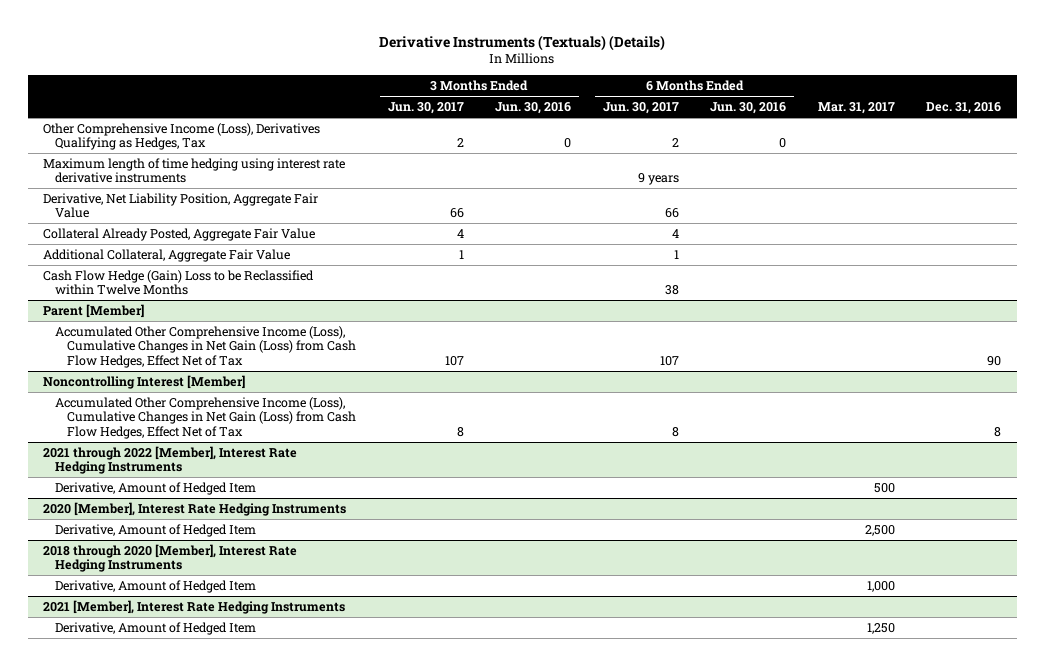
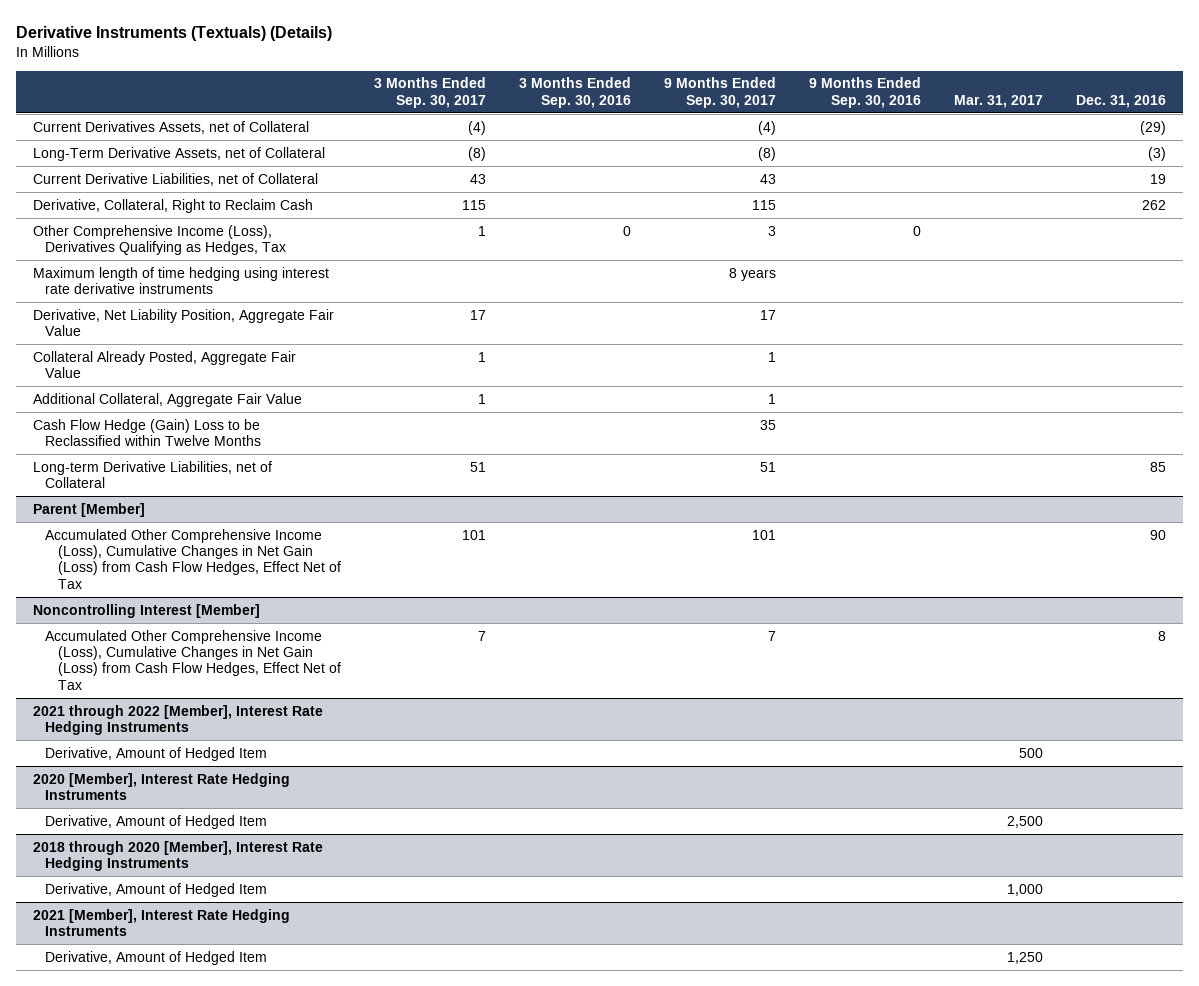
- | 3 Months Ended Jun. 30, 2017 | 3 Months Ended Jun. 30, 2016 | 6 Months Ended Jun. 30, 2017 | 6 Months Ended Jun. 30, 2016 | Mar. 31, 2017 | Dec. 31, 2016
+ | 3 Months Ended Sep. 30, 2017 | 3 Months Ended Sep. 30, 2016 | 9 Months Ended Sep. 30, 2017 | 9 Months Ended Sep. 30, 2016 | Mar. 31, 2017 | Dec. 31, 2016
+ Current Derivatives Assets, net of Collateral | (4) | | (4) | | | (29)
+ Long-Term Derivative Assets, net of Collateral | (8) | | (8) | | | (3)
+ Current Derivative Liabilities, net of Collateral | 43 | | 43 | | | 19
+ Derivative, Collateral, Right to Reclaim Cash | 115 | | 115 | | | 262
+ Long-term Derivative Liabilities, net of Collateral | 51 | | 51 | | | 85

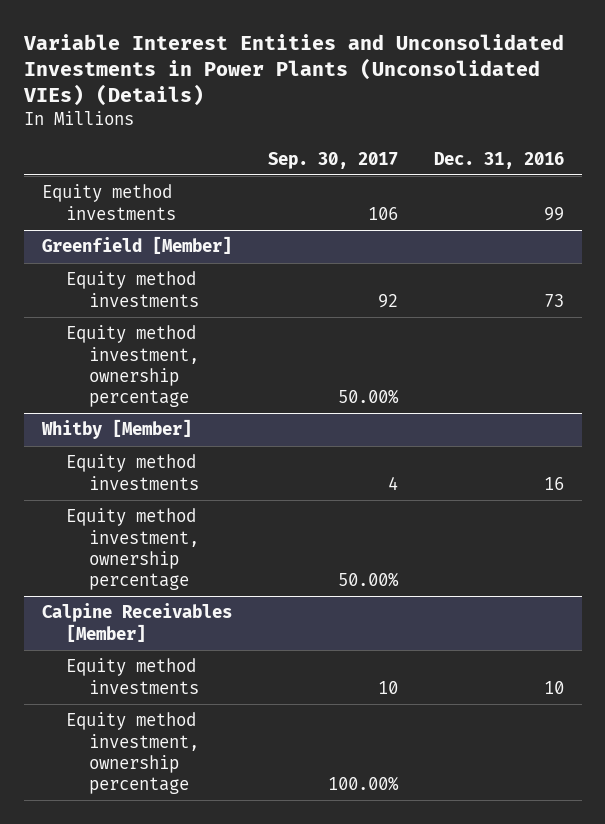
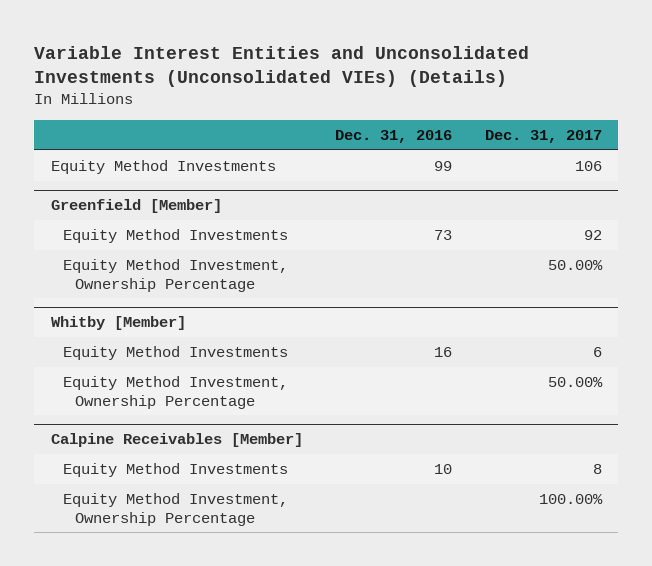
- Variable Interest Entities and Unconsolidated Investments in Power Plants (Unconsolidated VIEs) (Details)
+ Variable Interest Entities and Unconsolidated Investments (Unconsolidated VIEs) (Details)
- | Sep. 30, 2017 | Dec. 31, 2016
+ | Dec. 31, 2016 | Dec. 31, 2017
- Equity method investments | 106 | 99
+ Equity Method Investments | 99 | 106
@ Greenfield [Member]
- Equity method investments | 92 | 73
- Equity method investment, ownership percentage | 50.00% |
+ Equity Method Investments | 73 | 92
+ Equity Method Investment, Ownership Percentage | | 50.00%
@ Whitby [Member]
- Equity method investments | 4 | 16
- Equity method investment, ownership percentage | 50.00% |
+ Equity Method Investments | 16 | 6
+ Equity Method Investment, Ownership Percentage | | 50.00%
@ Calpine Receivables [Member]
- Equity method investments | 10 | 10
- Equity method investment, ownership percentage | 100.00% |
+ Equity Method Investments | 10 | 8
+ Equity Method Investment, Ownership Percentage | | 100.00%

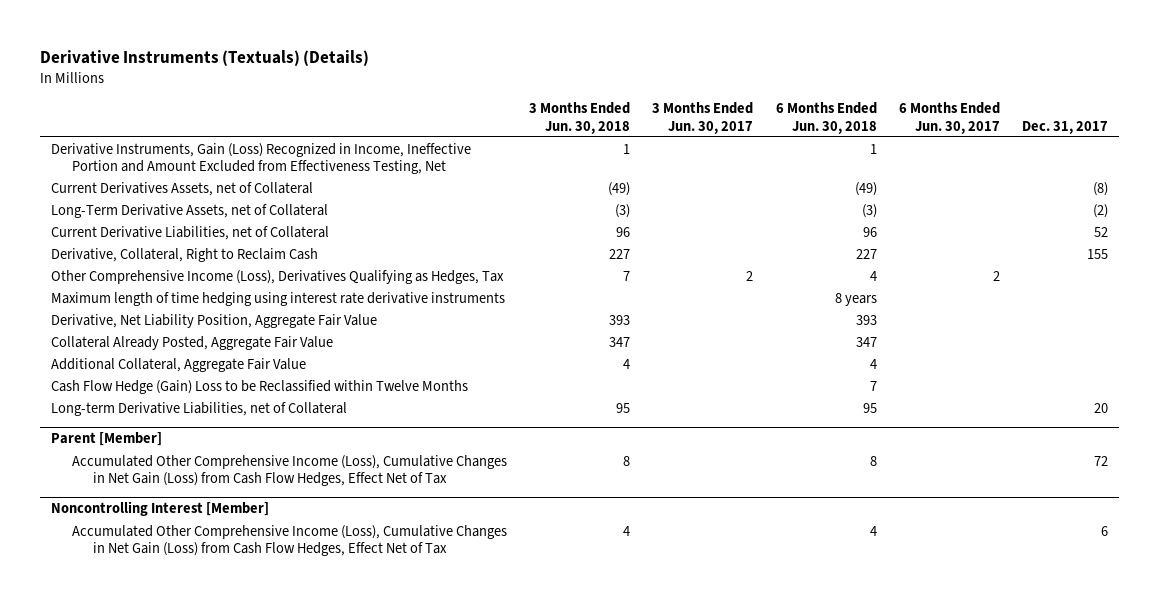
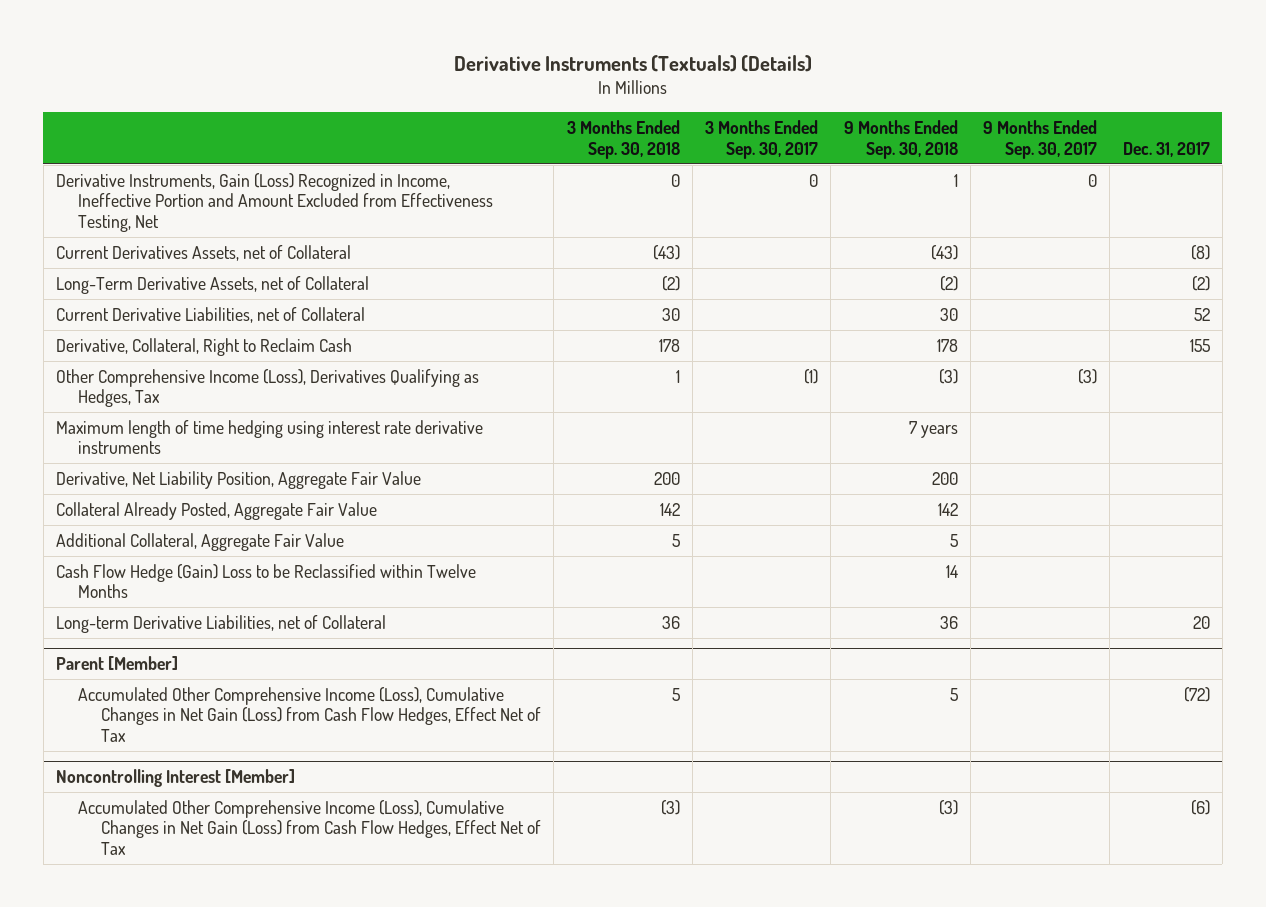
- | 3 Months Ended Jun. 30, 2018 | 3 Months Ended Jun. 30, 2017 | 6 Months Ended Jun. 30, 2018 | 6 Months Ended Jun. 30, 2017 | Dec. 31, 2017
+ | 3 Months Ended Sep. 30, 2018 | 3 Months Ended Sep. 30, 2017 | 9 Months Ended Sep. 30, 2018 | 9 Months Ended Sep. 30, 2017 | Dec. 31, 2017
@ Parent [Member]
- Accumulated Other Comprehensive Income (Loss), Cumulative Changes in Net Gain (Loss) from Cash Flow Hedges, Effect Net of Tax | 8 | | 8 | | 72
+ Accumulated Other Comprehensive Income (Loss), Cumulative Changes in Net Gain (Loss) from Cash Flow Hedges, Effect Net of Tax | 5 | | 5 | | (72)
@ Noncontrolling Interest [Member]
- Accumulated Other Comprehensive Income (Loss), Cumulative Changes in Net Gain (Loss) from Cash Flow Hedges, Effect Net of Tax | 4 | | 4 | | 6
+ Accumulated Other Comprehensive Income (Loss), Cumulative Changes in Net Gain (Loss) from Cash Flow Hedges, Effect Net of Tax | (3) | | (3) | | (6)

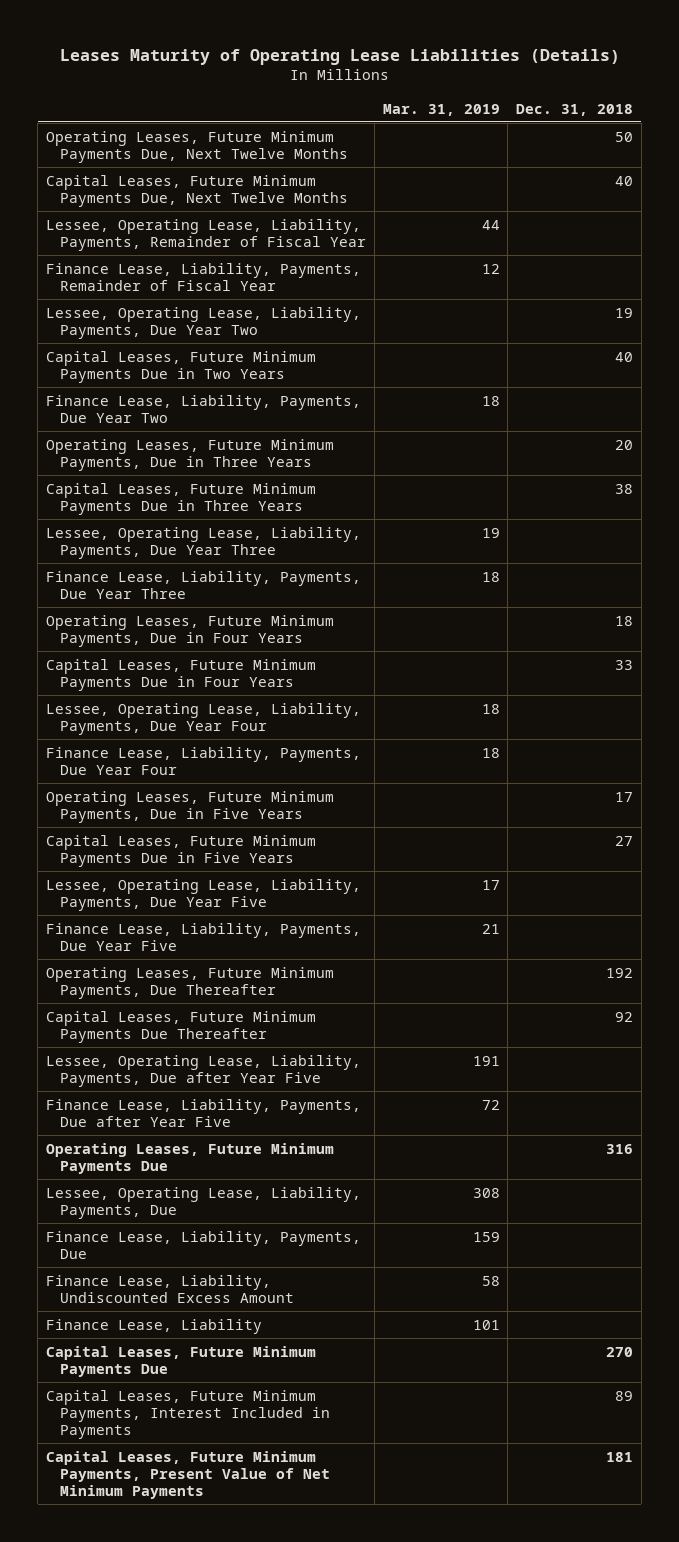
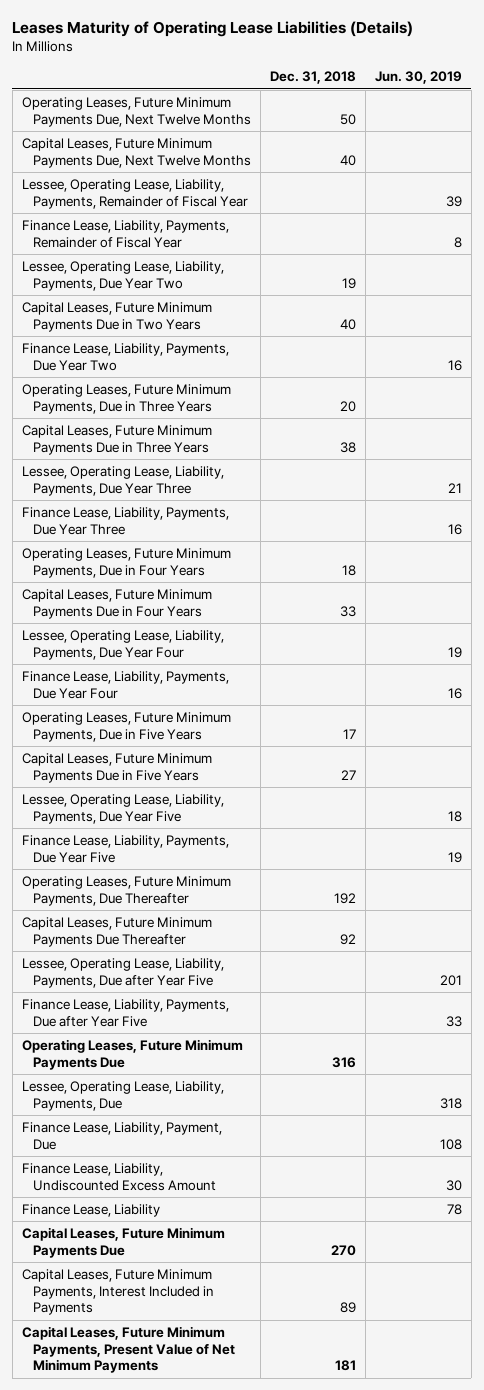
- | Mar. 31, 2019 | Dec. 31, 2018
+ | Dec. 31, 2018 | Jun. 30, 2019
- Finance Lease, Liability, Payments, Due | 159 |
+ Finance Lease, Liability, Payment, Due | | 108

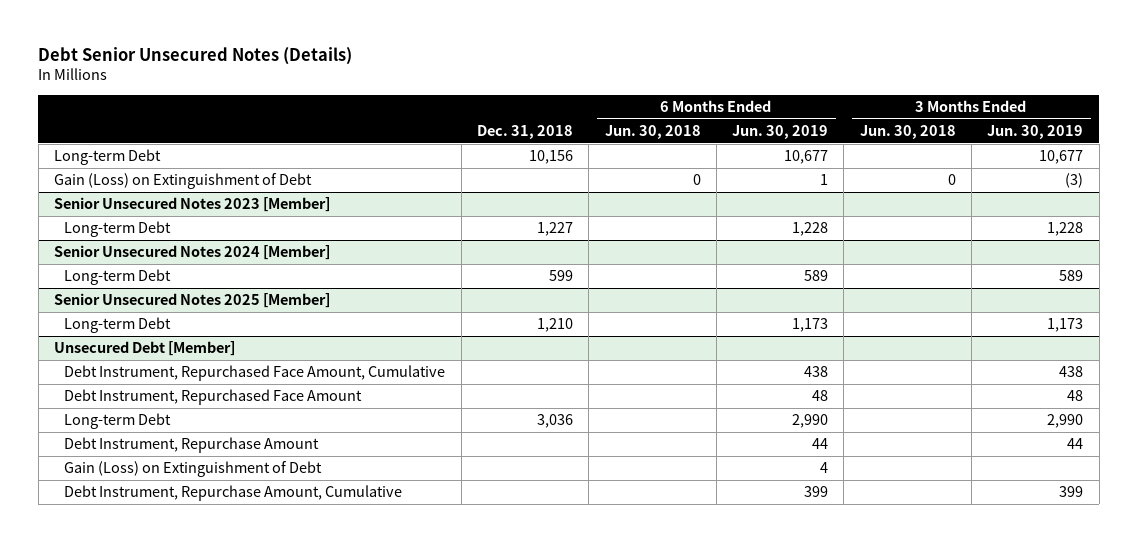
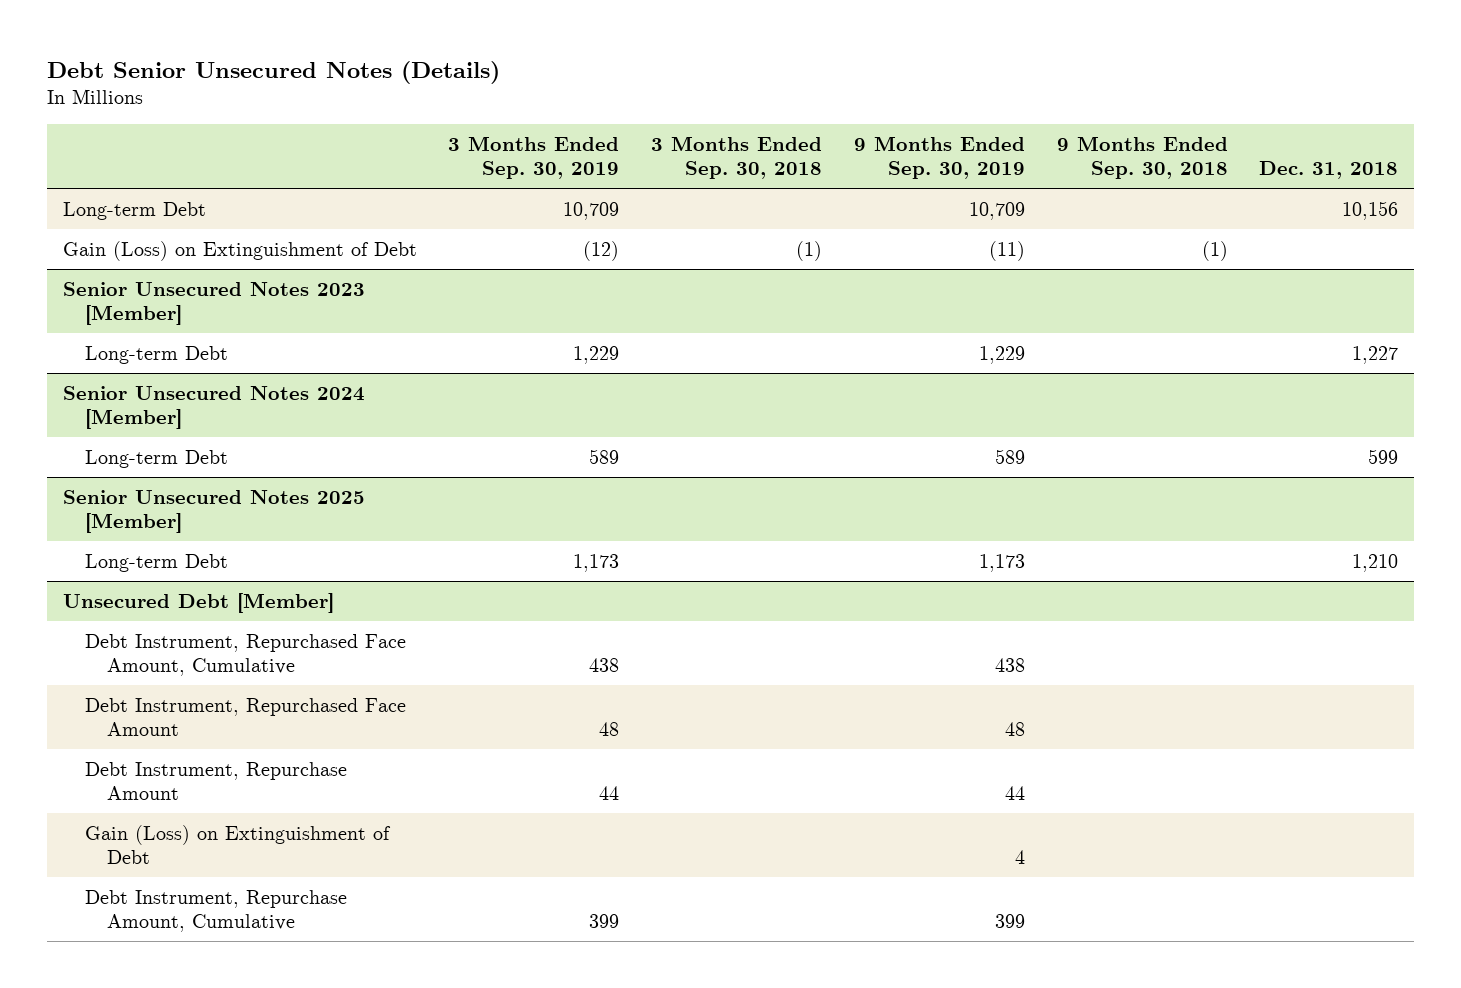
- | Dec. 31, 2018 | 6 Months Ended Jun. 30, 2018 | 6 Months Ended Jun. 30, 2019 | 3 Months Ended Jun. 30, 2018 | 3 Months Ended Jun. 30, 2019
+ | 3 Months Ended Sep. 30, 2019 | 3 Months Ended Sep. 30, 2018 | 9 Months Ended Sep. 30, 2019 | 9 Months Ended Sep. 30, 2018 | Dec. 31, 2018
@ Unsecured Debt [Member]
- Long-term Debt | 3,036 | | 2,990 | | 2,990

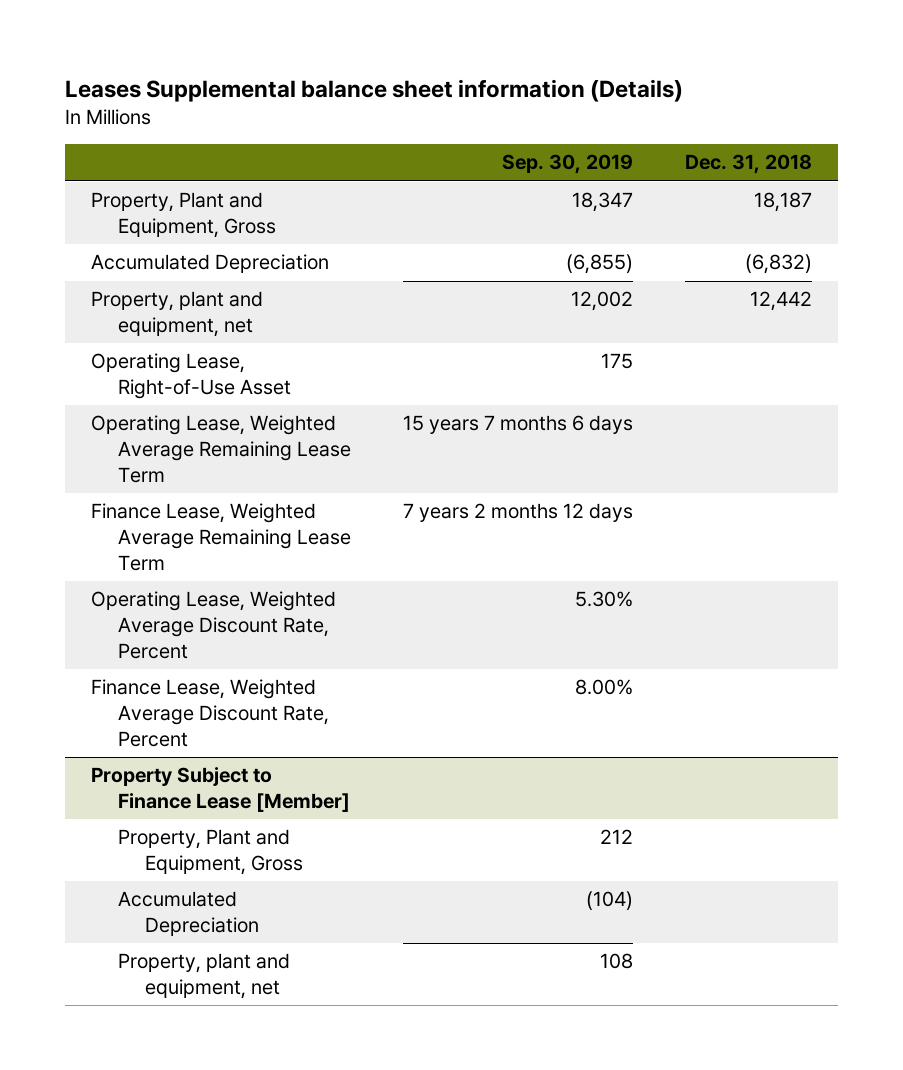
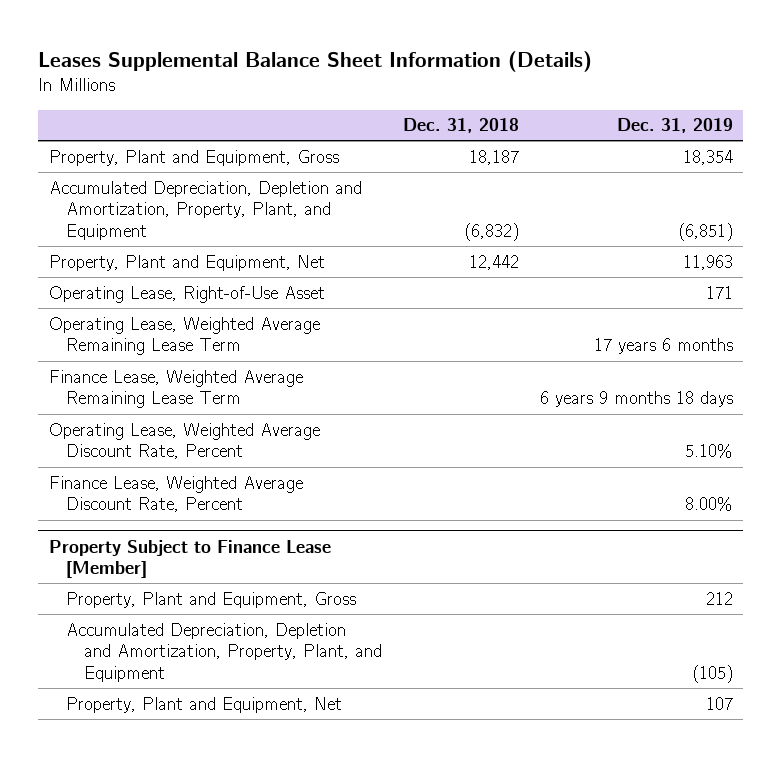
- Leases Supplemental balance sheet information (Details)
+ Leases Supplemental Balance Sheet Information (Details)
- | Sep. 30, 2019 | Dec. 31, 2018
+ | Dec. 31, 2018 | Dec. 31, 2019
- Accumulated Depreciation | (6,855) | (6,832)
- Property, plant and equipment, net | 12,002 | 12,442
+ Accumulated Depreciation, Depletion and Amortization, Property, Plant, and Equipment | (6,832) | (6,851)
+ Property, Plant and Equipment, Net | 12,442 | 11,963
@ Property Subject to Finance Lease [Member]
- Accumulated Depreciation | (104) |
- Property, plant and equipment, net | 108 |
+ Accumulated Depreciation, Depletion and Amortization, Property, Plant, and Equipment | | (105)
+ Property, Plant and Equipment, Net | | 107

